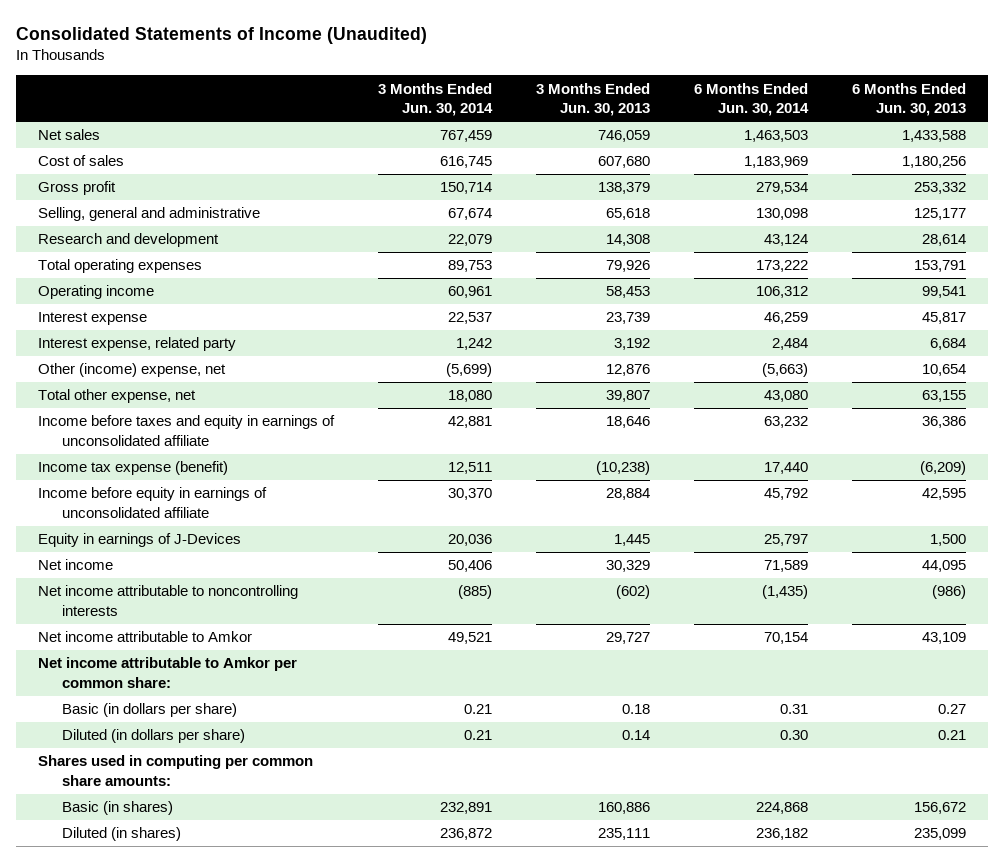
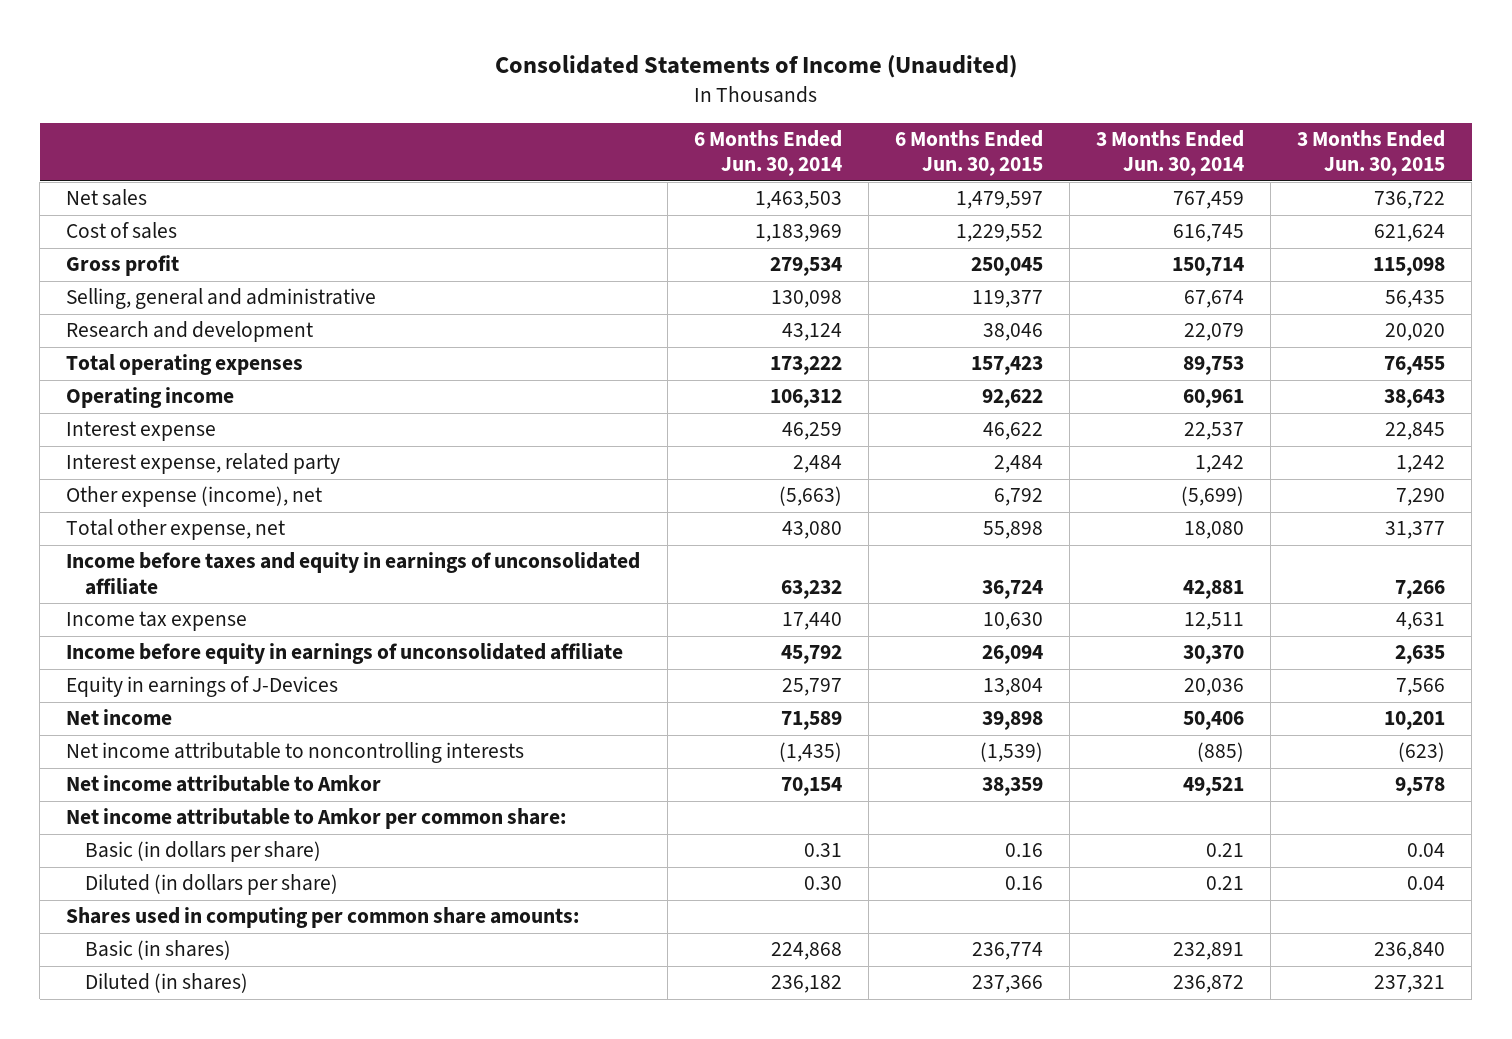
- | 3 Months Ended Jun. 30, 2014 | 3 Months Ended Jun. 30, 2013 | 6 Months Ended Jun. 30, 2014 | 6 Months Ended Jun. 30, 2013
+ | 6 Months Ended Jun. 30, 2014 | 6 Months Ended Jun. 30, 2015 | 3 Months Ended Jun. 30, 2014 | 3 Months Ended Jun. 30, 2015
- Other (income) expense, net | (5,699) | 12,876 | (5,663) | 10,654
+ Other expense (income), net | (5,663) | 6,792 | (5,699) | 7,290
- Income tax expense (benefit) | 12,511 | (10,238) | 17,440 | (6,209)
+ Income tax expense | 17,440 | 10,630 | 12,511 | 4,631

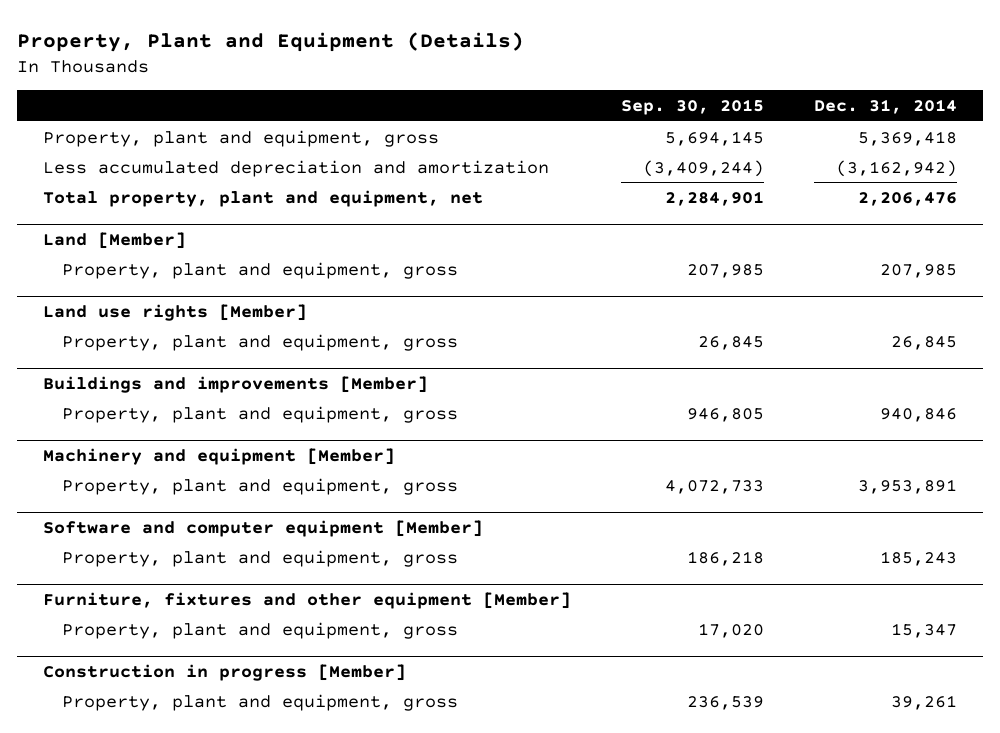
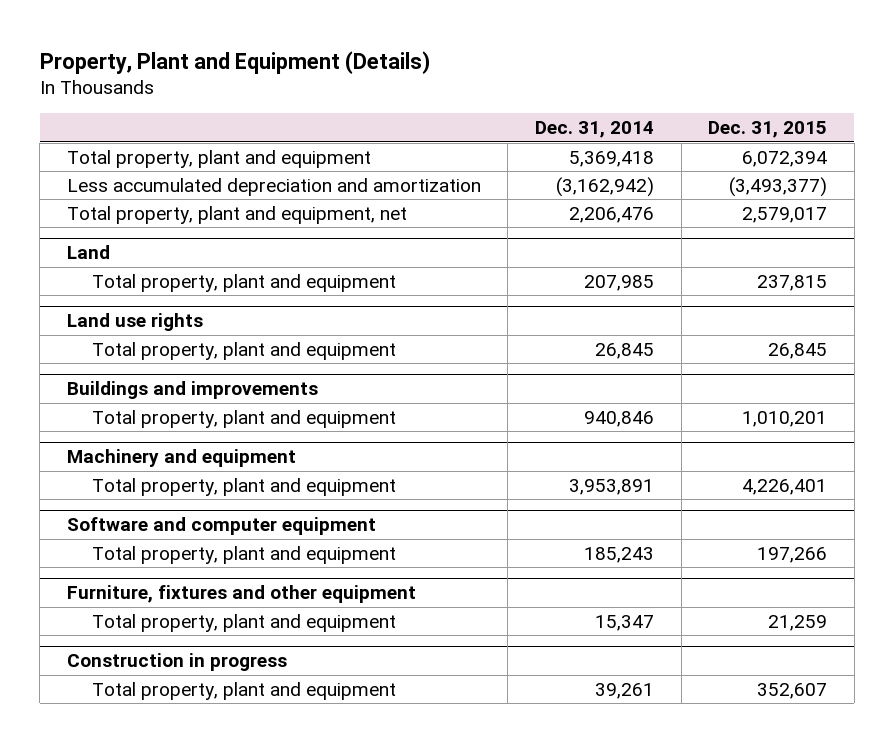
- | Sep. 30, 2015 | Dec. 31, 2014
+ | Dec. 31, 2014 | Dec. 31, 2015
- Property, plant and equipment, gross | 5,694,145 | 5,369,418
+ Total property, plant and equipment | 5,369,418 | 6,072,394
- Land [Member]
- Property, plant and equipment, gross | 207,985 | 207,985
- Land use rights [Member]
- Property, plant and equipment, gross | 26,845 | 26,845
- Buildings and improvements [Member]
- Property, plant and equipment, gross | 946,805 | 940,846
- Machinery and equipment [Member]
- Property, plant and equipment, gross | 4,072,733 | 3,953,891
- Software and computer equipment [Member]
- Property, plant and equipment, gross | 186,218 | 185,243
- Furniture, fixtures and other equipment [Member]
- Property, plant and equipment, gross | 17,020 | 15,347
- Construction in progress [Member]
- Property, plant and equipment, gross | 236,539 | 39,261
+ Land
+ Total property, plant and equipment | 207,985 | 237,815
+ Land use rights
+ Total property, plant and equipment | 26,845 | 26,845
+ Buildings and improvements
+ Total property, plant and equipment | 940,846 | 1,010,201
+ Machinery and equipment
+ Total property, plant and equipment | 3,953,891 | 4,226,401
+ Software and computer equipment
+ Total property, plant and equipment | 185,243 | 197,266
+ Furniture, fixtures and other equipment
+ Total property, plant and equipment | 15,347 | 21,259
+ Construction in progress
+ Total property, plant and equipment | 39,261 | 352,607

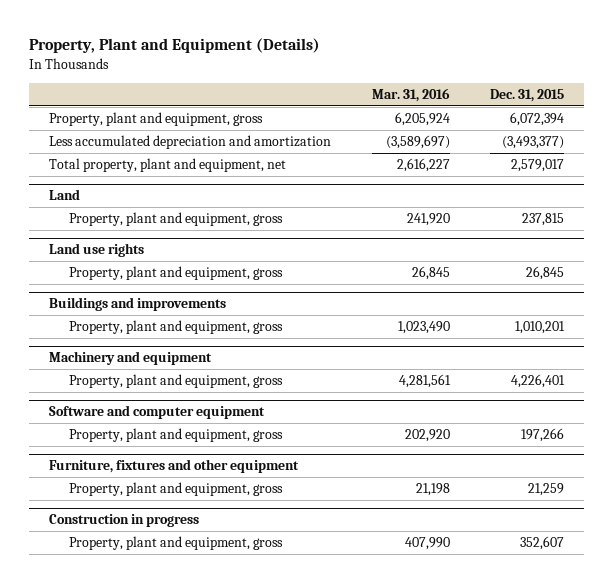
- | Dec. 31, 2014 | Dec. 31, 2015
+ | Mar. 31, 2016 | Dec. 31, 2015
- Total property, plant and equipment | 5,369,418 | 6,072,394
+ Property, plant and equipment, gross | 6,205,924 | 6,072,394
@ Land
- Total property, plant and equipment | 207,985 | 237,815
+ Property, plant and equipment, gross | 241,920 | 237,815
@ Land use rights
- Total property, plant and equipment | 26,845 | 26,845
+ Property, plant and equipment, gross | 26,845 | 26,845
@ Buildings and improvements
- Total property, plant and equipment | 940,846 | 1,010,201
+ Property, plant and equipment, gross | 1,023,490 | 1,010,201
@ Machinery and equipment
- Total property, plant and equipment | 3,953,891 | 4,226,401
+ Property, plant and equipment, gross | 4,281,561 | 4,226,401
@ Software and computer equipment
- Total property, plant and equipment | 185,243 | 197,266
+ Property, plant and equipment, gross | 202,920 | 197,266
@ Furniture, fixtures and other equipment
- Total property, plant and equipment | 15,347 | 21,259
+ Property, plant and equipment, gross | 21,198 | 21,259
@ Construction in progress
- Total property, plant and equipment | 39,261 | 352,607
+ Property, plant and equipment, gross | 407,990 | 352,607

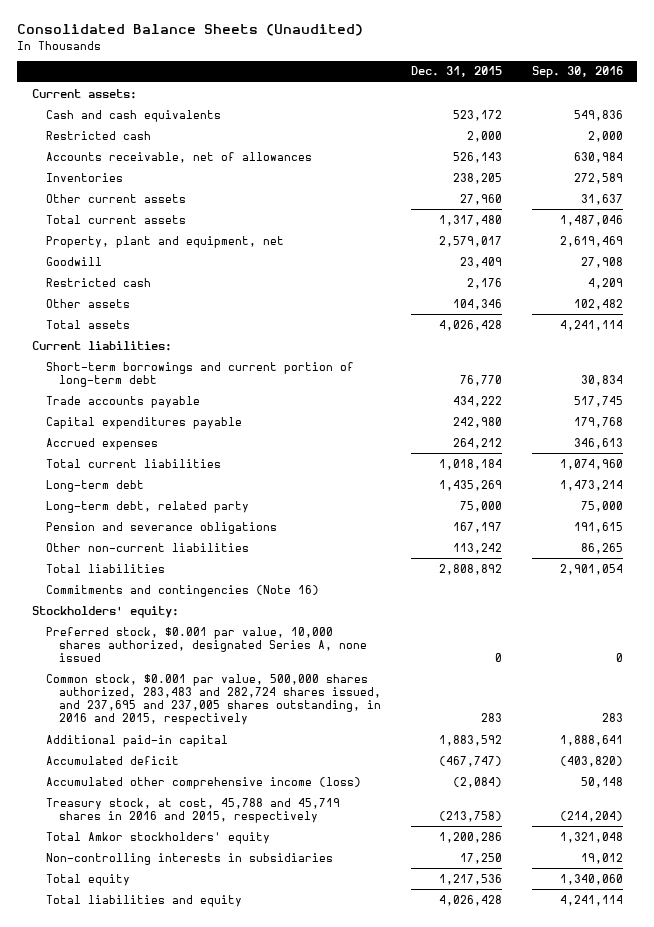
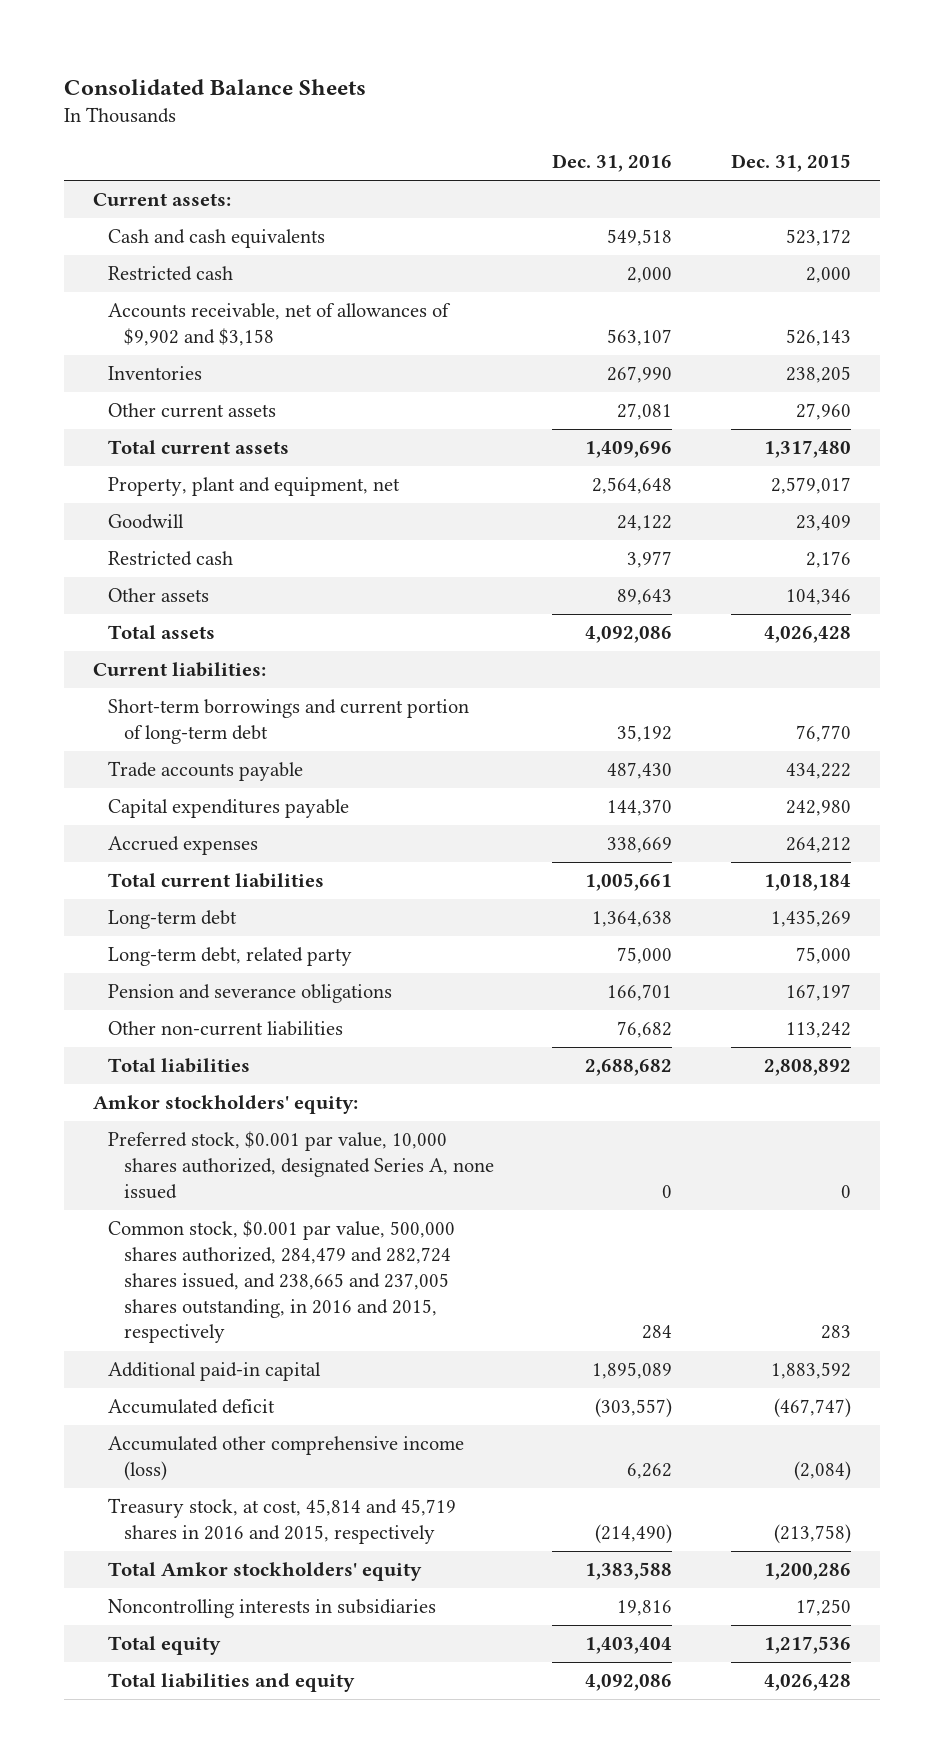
- Consolidated Balance Sheets (Unaudited)
+ Consolidated Balance Sheets
- | Dec. 31, 2015 | Sep. 30, 2016
+ | Dec. 31, 2016 | Dec. 31, 2015
- Accounts receivable, net of allowances | 526,143 | 630,984
+ Accounts receivable, net of allowances of $9,902 and $3,158 | 563,107 | 526,143
- Commitments and contingencies (Note 16)
- Stockholders' equity:
+ Amkor stockholders' equity:
- Common stock, $0.001 par value, 500,000 shares authorized, 283,483 and 282,724 shares issued, and 237,695 and 237,005 shares outstanding, in 2016 and 2015, respectively | 283 | 283
+ Common stock, $0.001 par value, 500,000 shares authorized, 284,479 and 282,724 shares issued, and 238,665 and 237,005 shares outstanding, in 2016 and 2015, respectively | 284 | 283
- Treasury stock, at cost, 45,788 and 45,719 shares in 2016 and 2015, respectively | (213,758) | (214,204)
+ Treasury stock, at cost, 45,814 and 45,719 shares in 2016 and 2015, respectively | (214,490) | (213,758)
- Non-controlling interests in subsidiaries | 17,250 | 19,012
+ Noncontrolling interests in subsidiaries | 19,816 | 17,250

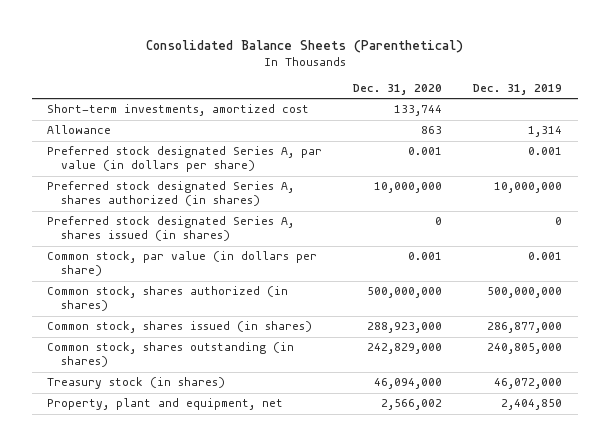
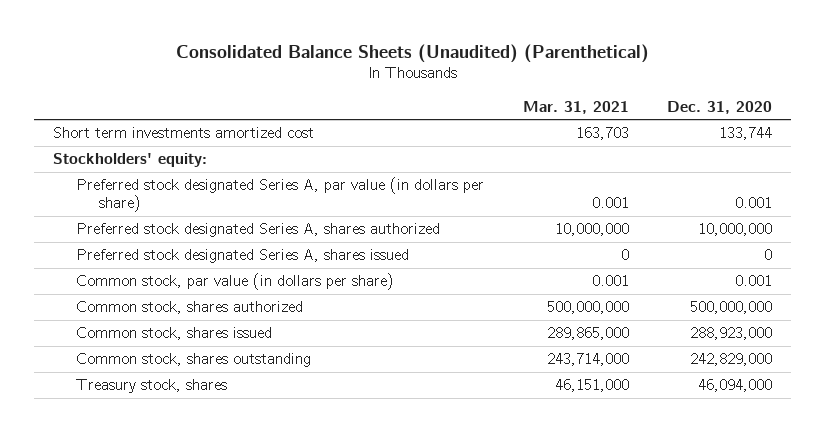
- Consolidated Balance Sheets (Parenthetical)
+ Consolidated Balance Sheets (Unaudited) (Parenthetical)
- | Dec. 31, 2020 | Dec. 31, 2019
+ | Mar. 31, 2021 | Dec. 31, 2020
- Short-term investments, amortized cost | 133,744 |
- Allowance | 863 | 1,314
+ Short term investments amortized cost | 163,703 | 133,744
+ Stockholders' equity:
- Preferred stock designated Series A, shares authorized (in shares) | 10,000,000 | 10,000,000
- Preferred stock designated Series A, shares issued (in shares) | 0 | 0
+ Preferred stock designated Series A, shares authorized | 10,000,000 | 10,000,000
+ Preferred stock designated Series A, shares issued | 0 | 0
- Common stock, shares authorized (in shares) | 500,000,000 | 500,000,000
- Common stock, shares issued (in shares) | 288,923,000 | 286,877,000
- Common stock, shares outstanding (in shares) | 242,829,000 | 240,805,000
- Treasury stock (in shares) | 46,094,000 | 46,072,000
- Property, plant and equipment, net | 2,566,002 | 2,404,850
+ Common stock, shares authorized | 500,000,000 | 500,000,000
+ Common stock, shares issued | 289,865,000 | 288,923,000
+ Common stock, shares outstanding | 243,714,000 | 242,829,000
+ Treasury stock, shares | 46,151,000 | 46,094,000

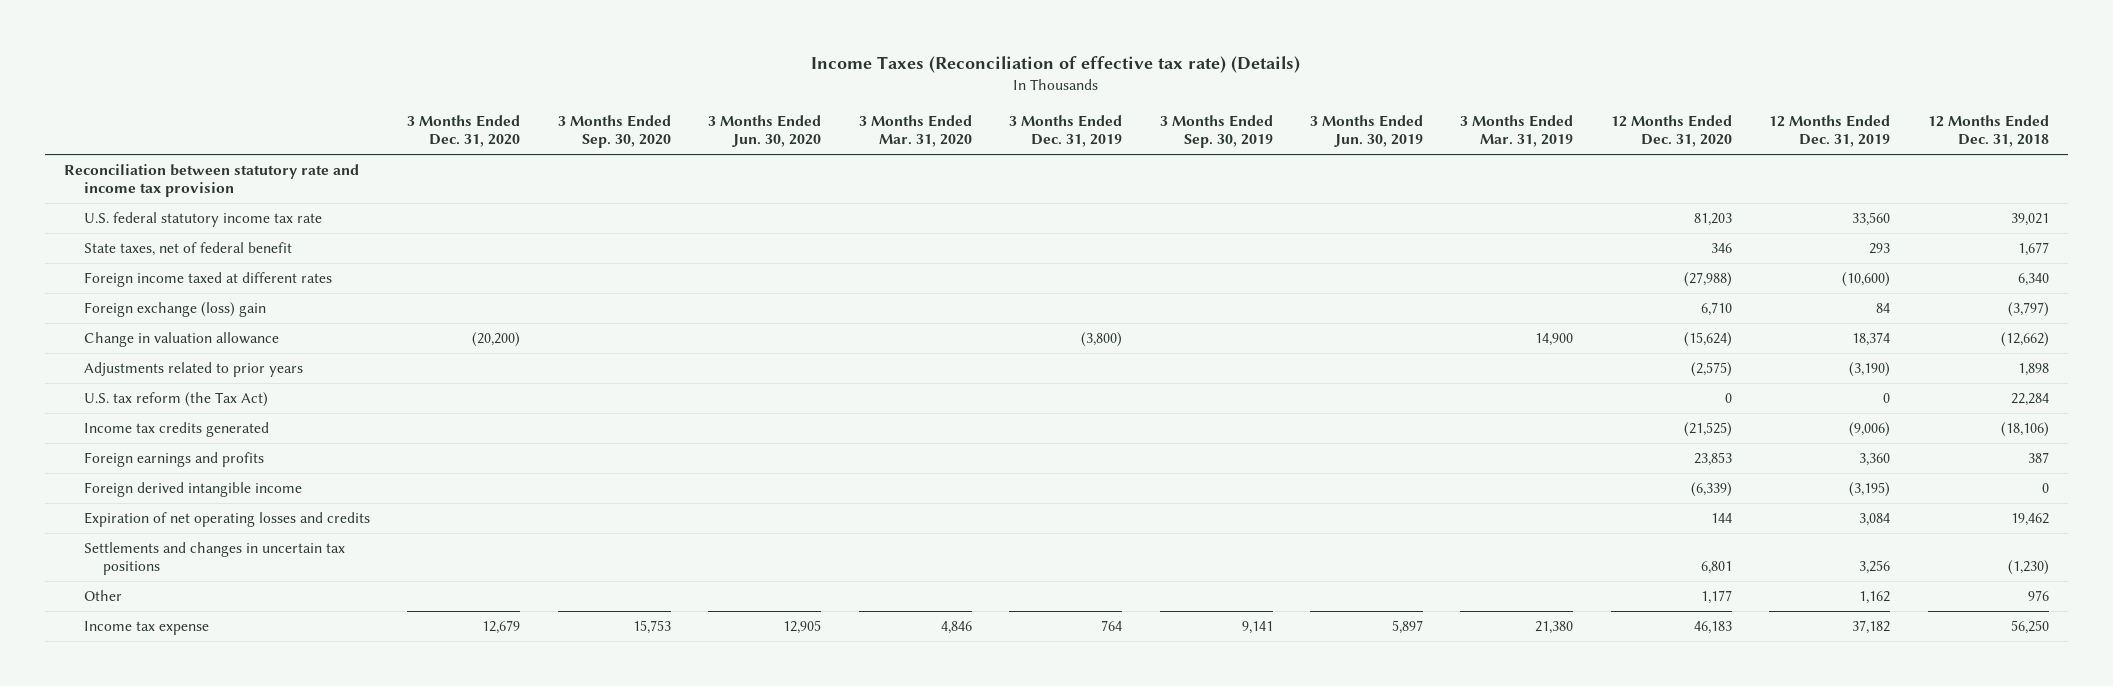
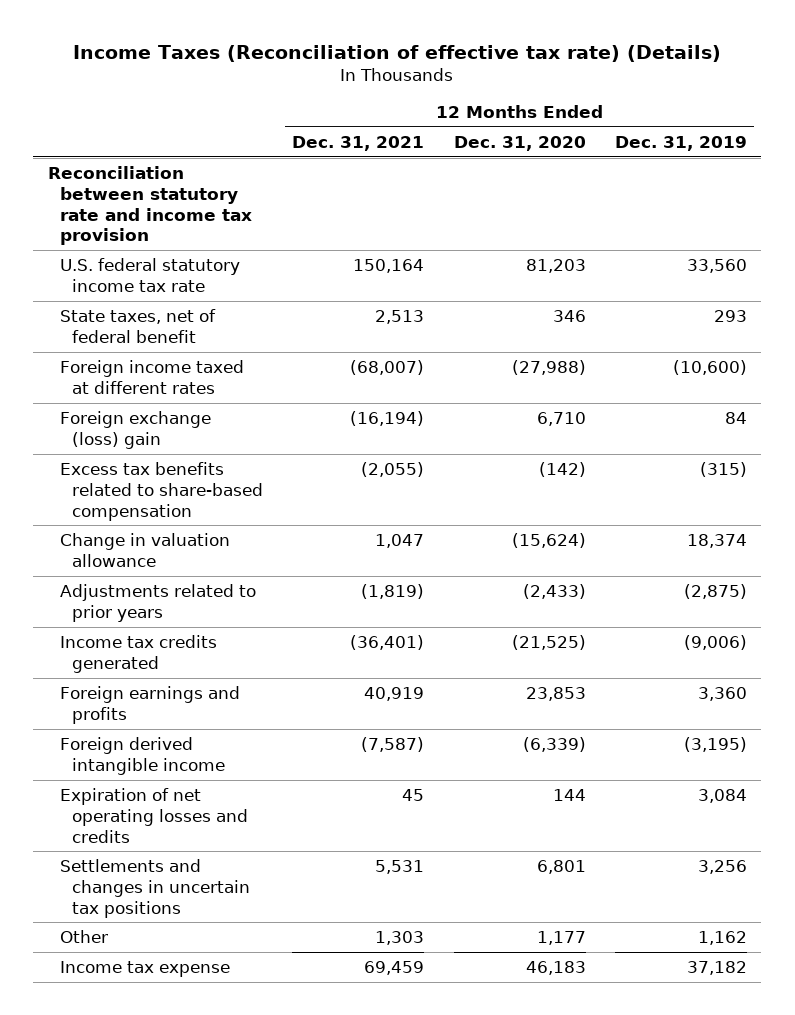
- | 3 Months Ended Dec. 31, 2020 | 3 Months Ended Sep. 30, 2020 | 3 Months Ended Jun. 30, 2020 | 3 Months Ended Mar. 31, 2020 | 3 Months Ended Dec. 31, 2019 | 3 Months Ended Sep. 30, 2019 | 3 Months Ended Jun. 30, 2019 | 3 Months Ended Mar. 31, 2019 | 12 Months Ended Dec. 31, 2020 | 12 Months Ended Dec. 31, 2019 | 12 Months Ended Dec. 31, 2018
+ | 12 Months Ended Dec. 31, 2021 | 12 Months Ended Dec. 31, 2020 | 12 Months Ended Dec. 31, 2019
+ Excess tax benefits related to share-based compensation | (2,055) | (142) | (315)
- Adjustments related to prior years | | | | | | | | | (2,575) | (3,190) | 1,898
- U.S. tax reform (the Tax Act) | | | | | | | | | 0 | 0 | 22,284
+ Adjustments related to prior years | (1,819) | (2,433) | (2,875)

